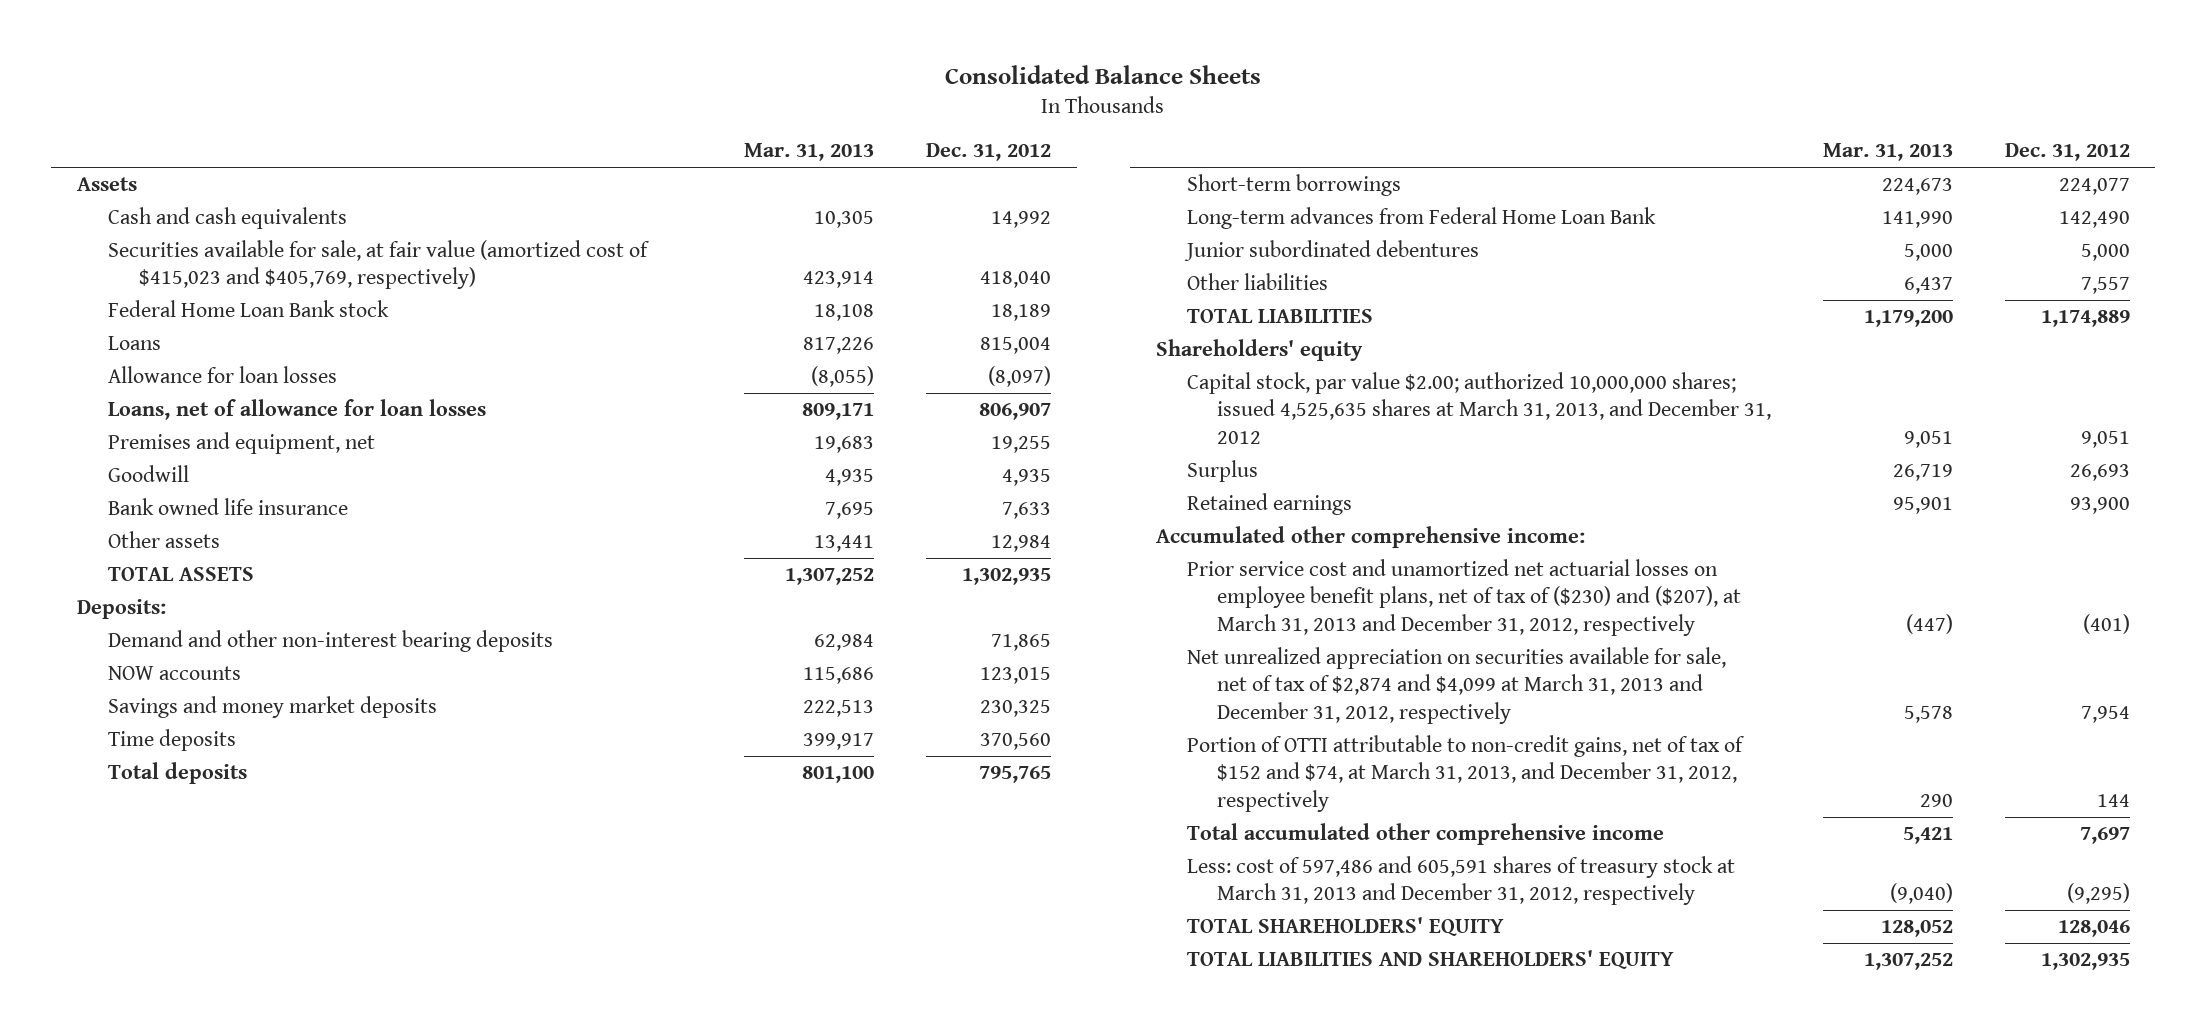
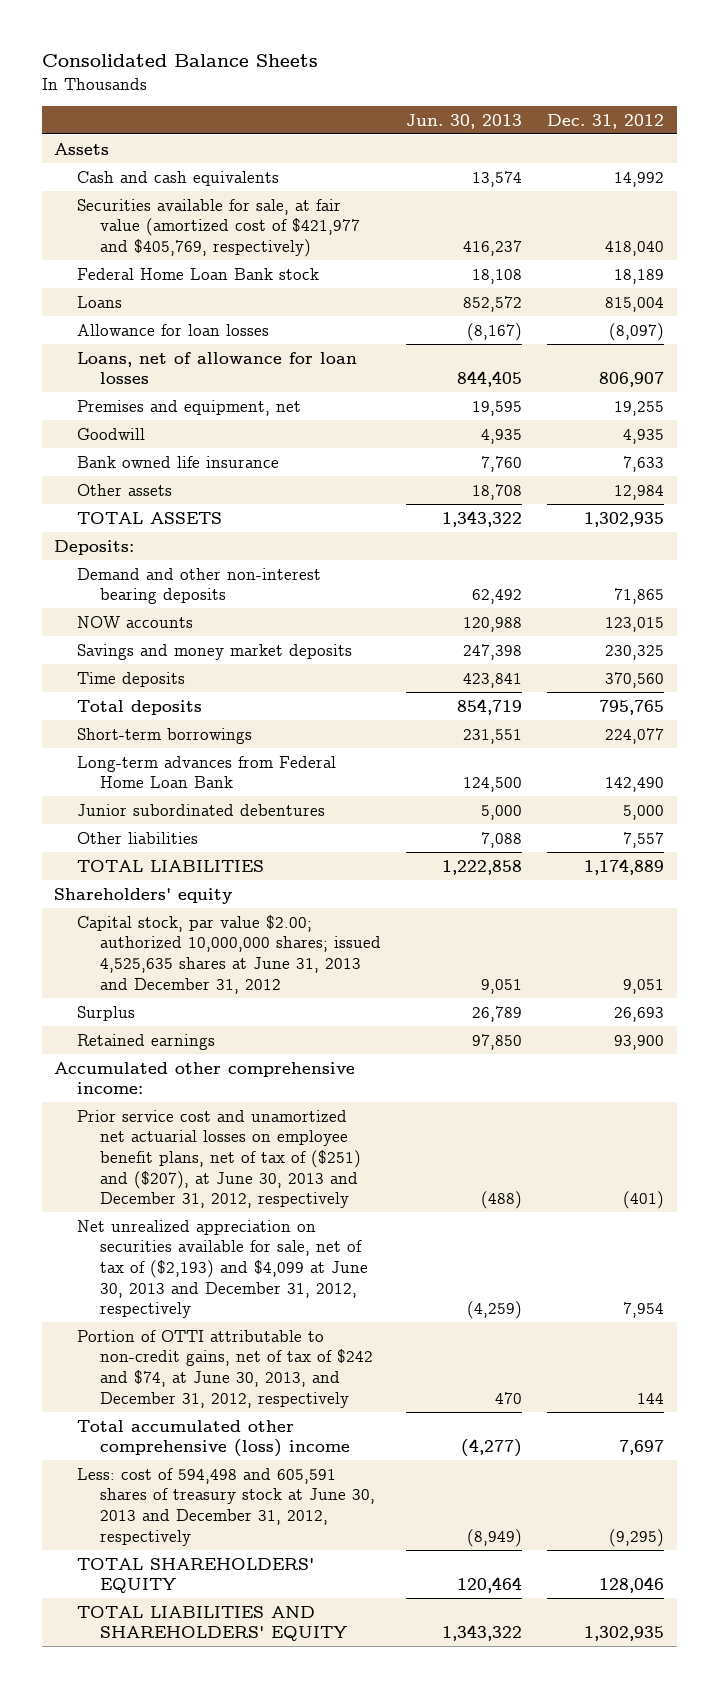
- | Mar. 31, 2013 | Dec. 31, 2012
+ | Jun. 30, 2013 | Dec. 31, 2012
- Securities available for sale, at fair value (amortized cost of $415,023 and $405,769, respectively) | 423,914 | 418,040
+ Securities available for sale, at fair value (amortized cost of $421,977 and $405,769, respectively) | 416,237 | 418,040
- Capital stock, par value $2.00; authorized 10,000,000 shares; issued 4,525,635 shares at March 31, 2013, and December 31, 2012 | 9,051 | 9,051
+ Capital stock, par value $2.00; authorized 10,000,000 shares; issued 4,525,635 shares at June 31, 2013 and December 31, 2012 | 9,051 | 9,051
- Prior service cost and unamortized net actuarial losses on employee benefit plans, net of tax of ($230) and ($207), at March 31, 2013 and December 31, 2012, respectively | (447) | (401)
- Net unrealized appreciation on securities available for sale, net of tax of $2,874 and $4,099 at March 31, 2013 and December 31, 2012, respectively | 5,578 | 7,954
- Portion of OTTI attributable to non-credit gains, net of tax of $152 and $74, at March 31, 2013, and December 31, 2012, respectively | 290 | 144
- Total accumulated other comprehensive income | 5,421 | 7,697
- Less: cost of 597,486 and 605,591 shares of treasury stock at March 31, 2013 and December 31, 2012, respectively | (9,040) | (9,295)
+ Prior service cost and unamortized net actuarial losses on employee benefit plans, net of tax of ($251) and ($207), at June 30, 2013 and December 31, 2012, respectively | (488) | (401)
+ Net unrealized appreciation on securities available for sale, net of tax of ($2,193) and $4,099 at June 30, 2013 and December 31, 2012, respectively | (4,259) | 7,954
+ Portion of OTTI attributable to non-credit gains, net of tax of $242 and $74, at June 30, 2013, and December 31, 2012, respectively | 470 | 144
+ Total accumulated other comprehensive (loss) income | (4,277) | 7,697
+ Less: cost of 594,498 and 605,591 shares of treasury stock at June 30, 2013 and December 31, 2012, respectively | (8,949) | (9,295)

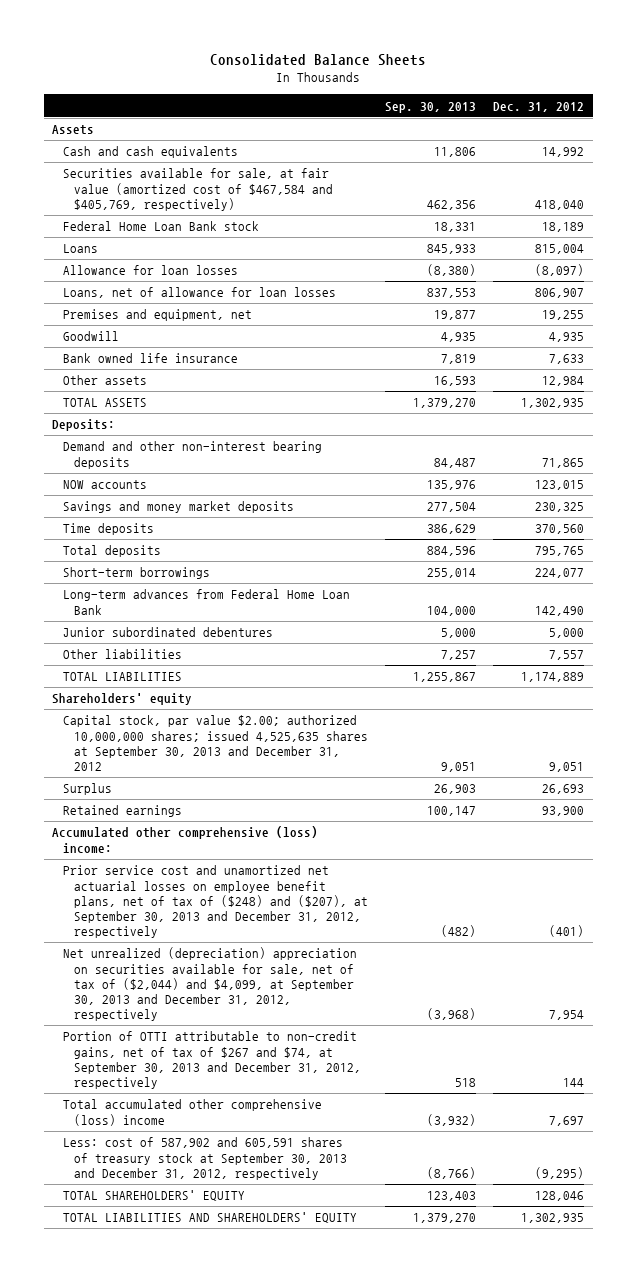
- | Jun. 30, 2013 | Dec. 31, 2012
+ | Sep. 30, 2013 | Dec. 31, 2012
- Securities available for sale, at fair value (amortized cost of $421,977 and $405,769, respectively) | 416,237 | 418,040
+ Securities available for sale, at fair value (amortized cost of $467,584 and $405,769, respectively) | 462,356 | 418,040
- Capital stock, par value $2.00; authorized 10,000,000 shares; issued 4,525,635 shares at June 31, 2013 and December 31, 2012 | 9,051 | 9,051
+ Capital stock, par value $2.00; authorized 10,000,000 shares; issued 4,525,635 shares at September 30, 2013 and December 31, 2012 | 9,051 | 9,051
- Accumulated other comprehensive income:
- Prior service cost and unamortized net actuarial losses on employee benefit plans, net of tax of ($251) and ($207), at June 30, 2013 and December 31, 2012, respectively | (488) | (401)
- Net unrealized appreciation on securities available for sale, net of tax of ($2,193) and $4,099 at June 30, 2013 and December 31, 2012, respectively | (4,259) | 7,954
- Portion of OTTI attributable to non-credit gains, net of tax of $242 and $74, at June 30, 2013, and December 31, 2012, respectively | 470 | 144
+ Accumulated other comprehensive (loss) income:
+ Prior service cost and unamortized net actuarial losses on employee benefit plans, net of tax of ($248) and ($207), at September 30, 2013 and December 31, 2012, respectively | (482) | (401)
+ Net unrealized (depreciation) appreciation on securities available for sale, net of tax of ($2,044) and $4,099, at September 30, 2013 and December 31, 2012, respectively | (3,968) | 7,954
+ Portion of OTTI attributable to non-credit gains, net of tax of $267 and $74, at September 30, 2013 and December 31, 2012, respectively | 518 | 144
- Less: cost of 594,498 and 605,591 shares of treasury stock at June 30, 2013 and December 31, 2012, respectively | (8,949) | (9,295)
+ Less: cost of 587,902 and 605,591 shares of treasury stock at September 30, 2013 and December 31, 2012, respectively | (8,766) | (9,295)

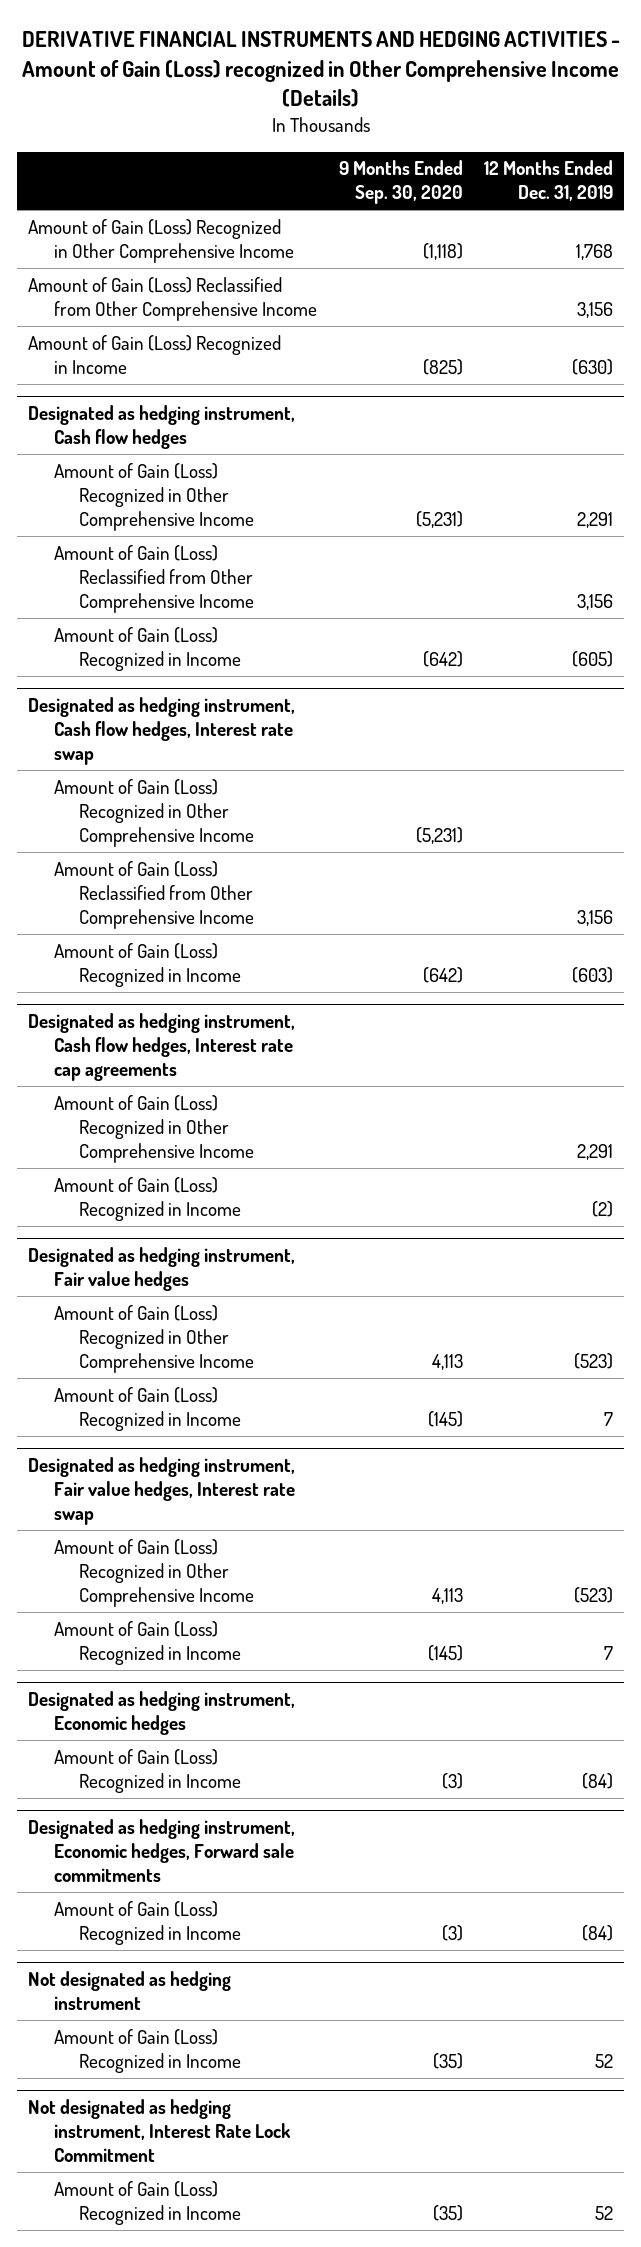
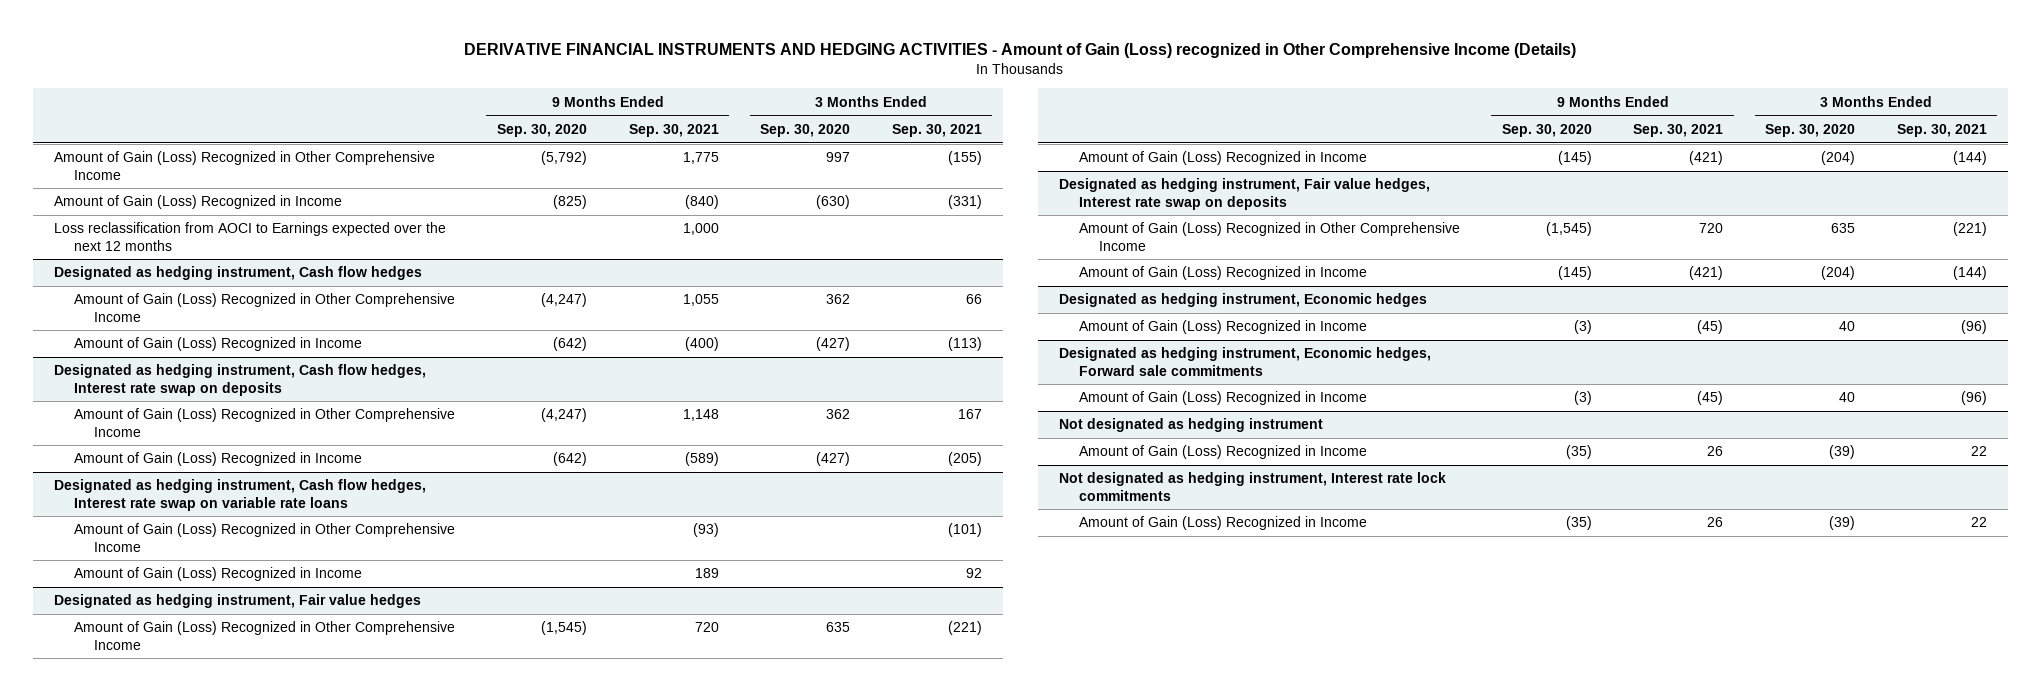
- | 9 Months Ended Sep. 30, 2020 | 12 Months Ended Dec. 31, 2019
+ | 9 Months Ended Sep. 30, 2020 | 9 Months Ended Sep. 30, 2021 | 3 Months Ended Sep. 30, 2020 | 3 Months Ended Sep. 30, 2021
- Amount of Gain (Loss) Recognized in Other Comprehensive Income | (1,118) | 1,768
- Amount of Gain (Loss) Reclassified from Other Comprehensive Income | | 3,156
+ Amount of Gain (Loss) Recognized in Other Comprehensive Income | (5,792) | 1,775 | 997 | (155)
+ Loss reclassification from AOCI to Earnings expected over the next 12 months | | 1,000 | |
@ Designated as hedging instrument, Cash flow hedges
- Amount of Gain (Loss) Recognized in Other Comprehensive Income | (5,231) | 2,291
- Amount of Gain (Loss) Reclassified from Other Comprehensive Income | | 3,156
+ Amount of Gain (Loss) Recognized in Other Comprehensive Income | (4,247) | 1,055 | 362 | 66
- Designated as hedging instrument, Cash flow hedges, Interest rate swap
- Amount of Gain (Loss) Recognized in Other Comprehensive Income | (5,231) |
- Amount of Gain (Loss) Reclassified from Other Comprehensive Income | | 3,156
+ Designated as hedging instrument, Cash flow hedges, Interest rate swap on deposits
+ Amount of Gain (Loss) Recognized in Other Comprehensive Income | (4,247) | 1,148 | 362 | 167
- Designated as hedging instrument, Cash flow hedges, Interest rate cap agreements
+ Designated as hedging instrument, Cash flow hedges, Interest rate swap on variable rate loans
@ Designated as hedging instrument, Fair value hedges
- Amount of Gain (Loss) Recognized in Other Comprehensive Income | 4,113 | (523)
+ Amount of Gain (Loss) Recognized in Other Comprehensive Income | (1,545) | 720 | 635 | (221)
- Designated as hedging instrument, Fair value hedges, Interest rate swap
- Amount of Gain (Loss) Recognized in Other Comprehensive Income | 4,113 | (523)
+ Designated as hedging instrument, Fair value hedges, Interest rate swap on deposits
+ Amount of Gain (Loss) Recognized in Other Comprehensive Income | (1,545) | 720 | 635 | (221)
- Not designated as hedging instrument, Interest Rate Lock Commitment
+ Not designated as hedging instrument, Interest rate lock commitments

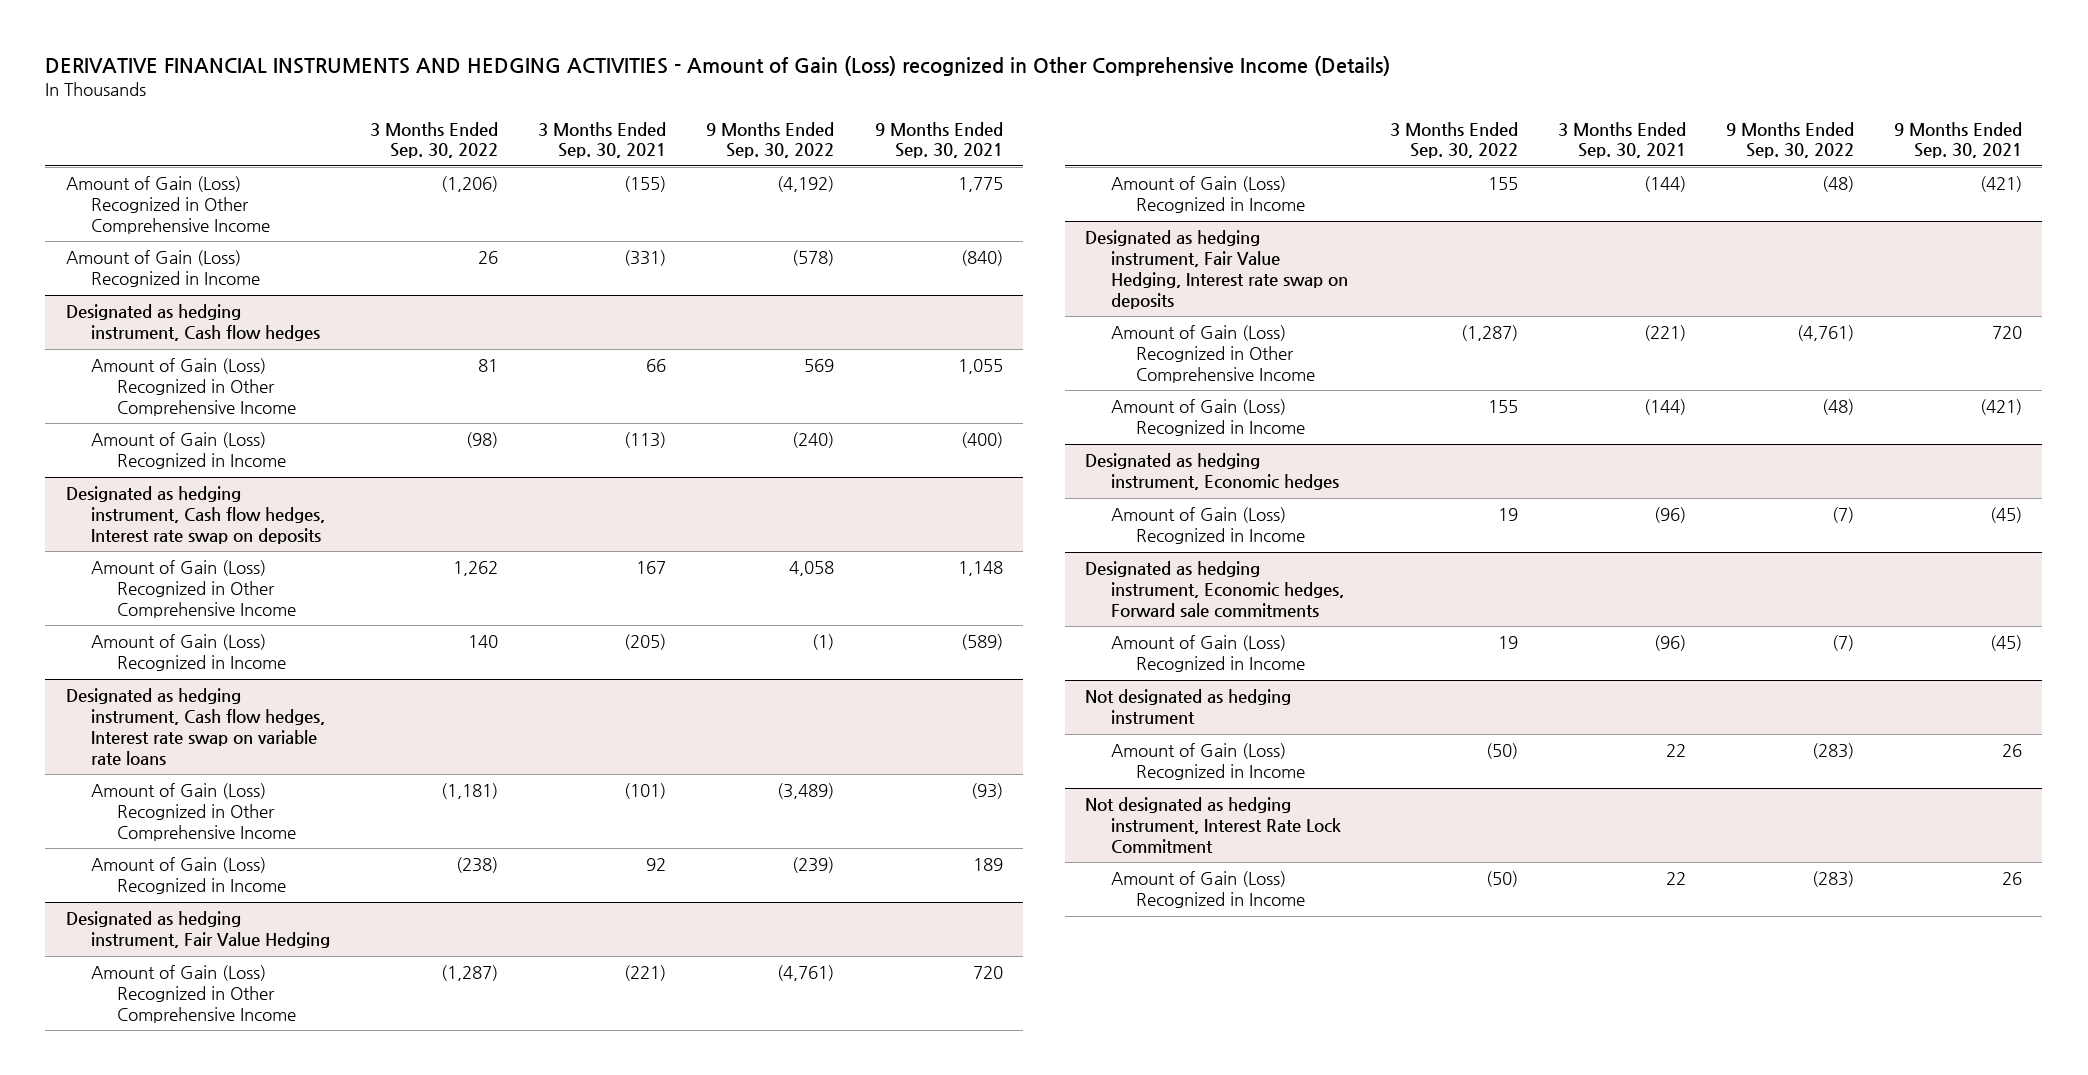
- | 9 Months Ended Sep. 30, 2020 | 9 Months Ended Sep. 30, 2021 | 3 Months Ended Sep. 30, 2020 | 3 Months Ended Sep. 30, 2021
+ | 3 Months Ended Sep. 30, 2022 | 3 Months Ended Sep. 30, 2021 | 9 Months Ended Sep. 30, 2022 | 9 Months Ended Sep. 30, 2021
- Loss reclassification from AOCI to Earnings expected over the next 12 months | | 1,000 | |
- Designated as hedging instrument, Fair value hedges
+ Designated as hedging instrument, Fair Value Hedging
- Designated as hedging instrument, Fair value hedges, Interest rate swap on deposits
+ Designated as hedging instrument, Fair Value Hedging, Interest rate swap on deposits
- Not designated as hedging instrument, Interest rate lock commitments
+ Not designated as hedging instrument, Interest Rate Lock Commitment

